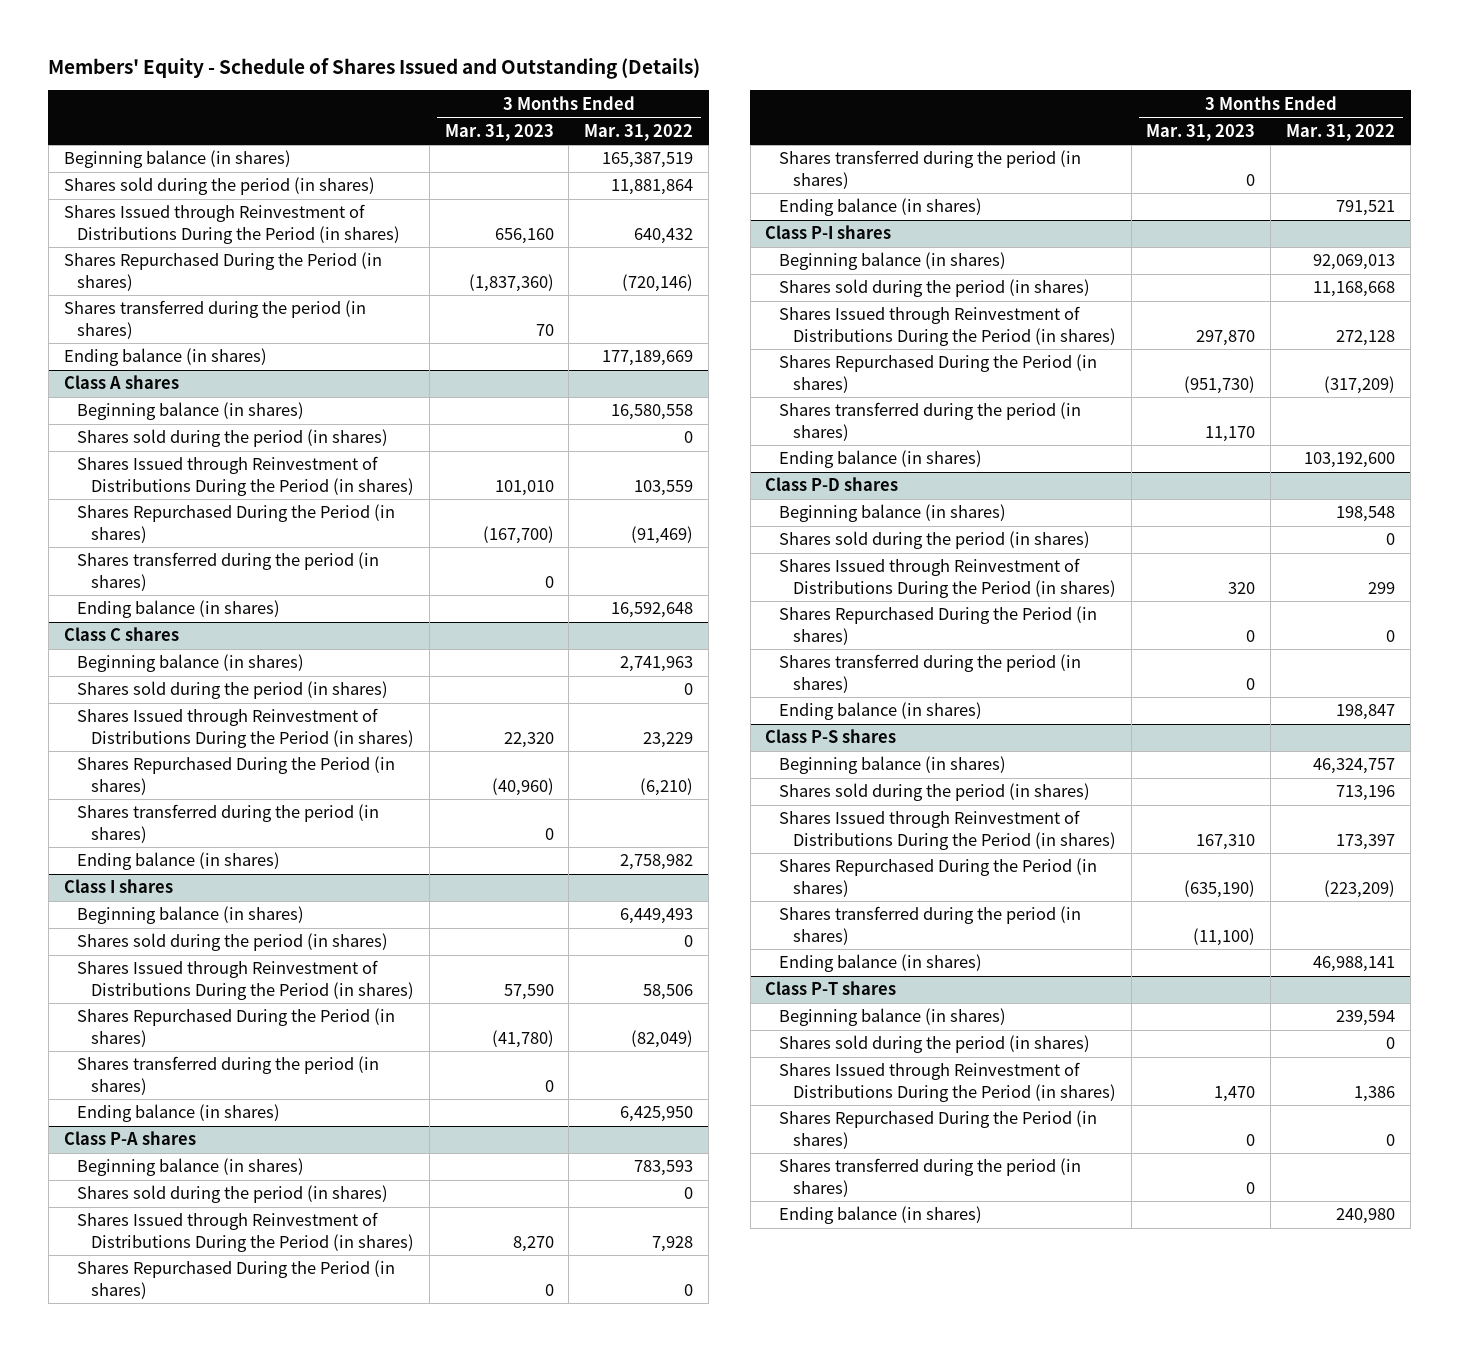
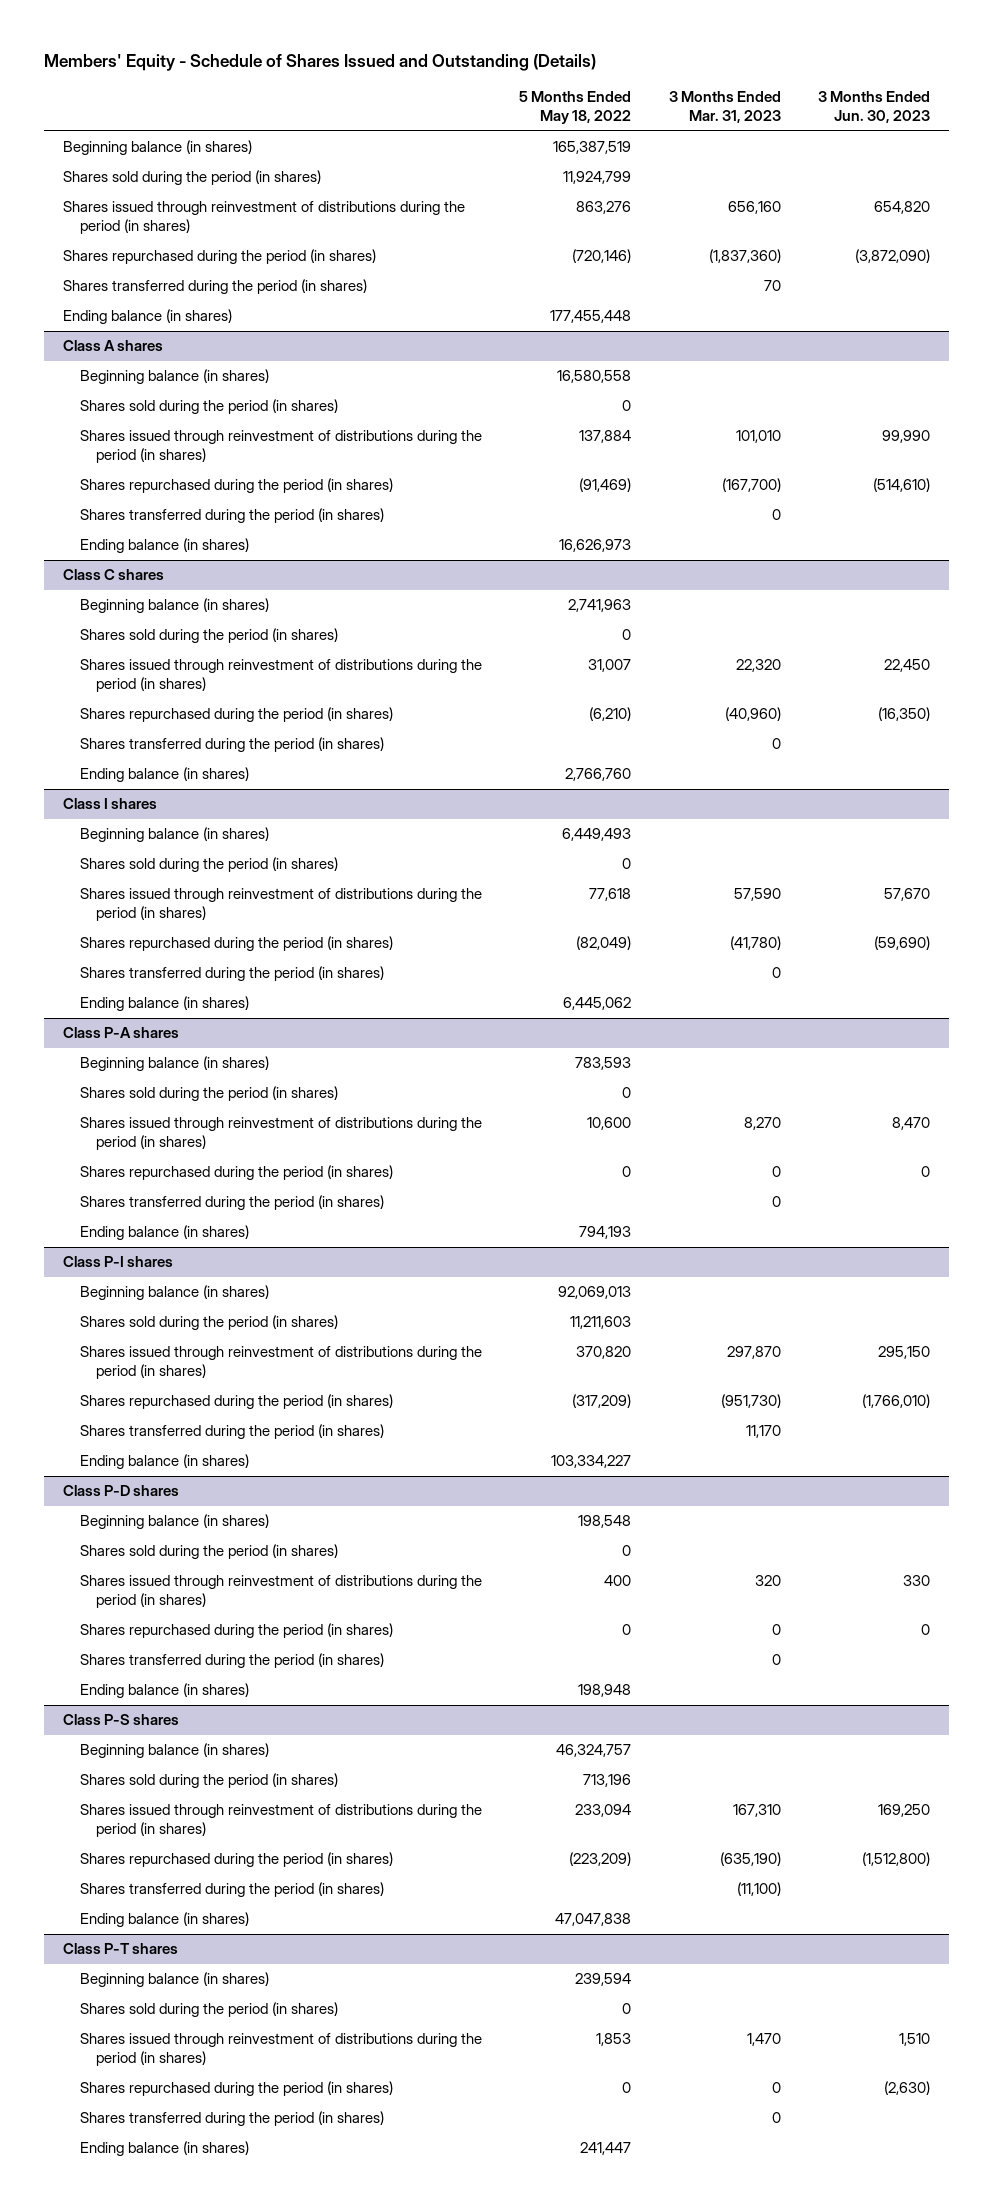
- | 3 Months Ended Mar. 31, 2023 | 3 Months Ended Mar. 31, 2022
+ | 5 Months Ended May 18, 2022 | 3 Months Ended Mar. 31, 2023 | 3 Months Ended Jun. 30, 2023
- Shares Issued through Reinvestment of Distributions During the Period (in shares) | 656,160 | 640,432
- Shares Repurchased During the Period (in shares) | (1,837,360) | (720,146)
+ Shares issued through reinvestment of distributions during the period (in shares) | 863,276 | 656,160 | 654,820
+ Shares repurchased during the period (in shares) | (720,146) | (1,837,360) | (3,872,090)
@ Class A shares
- Shares Issued through Reinvestment of Distributions During the Period (in shares) | 101,010 | 103,559
- Shares Repurchased During the Period (in shares) | (167,700) | (91,469)
+ Shares issued through reinvestment of distributions during the period (in shares) | 137,884 | 101,010 | 99,990
+ Shares repurchased during the period (in shares) | (91,469) | (167,700) | (514,610)
@ Class C shares
- Shares Issued through Reinvestment of Distributions During the Period (in shares) | 22,320 | 23,229
- Shares Repurchased During the Period (in shares) | (40,960) | (6,210)
+ Shares issued through reinvestment of distributions during the period (in shares) | 31,007 | 22,320 | 22,450
+ Shares repurchased during the period (in shares) | (6,210) | (40,960) | (16,350)
@ Class I shares
- Shares Issued through Reinvestment of Distributions During the Period (in shares) | 57,590 | 58,506
- Shares Repurchased During the Period (in shares) | (41,780) | (82,049)
+ Shares issued through reinvestment of distributions during the period (in shares) | 77,618 | 57,590 | 57,670
+ Shares repurchased during the period (in shares) | (82,049) | (41,780) | (59,690)
@ Class P-A shares
- Shares Issued through Reinvestment of Distributions During the Period (in shares) | 8,270 | 7,928
- Shares Repurchased During the Period (in shares) | 0 | 0
+ Shares issued through reinvestment of distributions during the period (in shares) | 10,600 | 8,270 | 8,470
+ Shares repurchased during the period (in shares) | 0 | 0 | 0
@ Class P-I shares
- Shares Issued through Reinvestment of Distributions During the Period (in shares) | 297,870 | 272,128
- Shares Repurchased During the Period (in shares) | (951,730) | (317,209)
+ Shares issued through reinvestment of distributions during the period (in shares) | 370,820 | 297,870 | 295,150
+ Shares repurchased during the period (in shares) | (317,209) | (951,730) | (1,766,010)
@ Class P-D shares
- Shares Issued through Reinvestment of Distributions During the Period (in shares) | 320 | 299
- Shares Repurchased During the Period (in shares) | 0 | 0
+ Shares issued through reinvestment of distributions during the period (in shares) | 400 | 320 | 330
+ Shares repurchased during the period (in shares) | 0 | 0 | 0
@ Class P-S shares
- Shares Issued through Reinvestment of Distributions During the Period (in shares) | 167,310 | 173,397
- Shares Repurchased During the Period (in shares) | (635,190) | (223,209)
+ Shares issued through reinvestment of distributions during the period (in shares) | 233,094 | 167,310 | 169,250
+ Shares repurchased during the period (in shares) | (223,209) | (635,190) | (1,512,800)
@ Class P-T shares
- Shares Issued through Reinvestment of Distributions During the Period (in shares) | 1,470 | 1,386
- Shares Repurchased During the Period (in shares) | 0 | 0
+ Shares issued through reinvestment of distributions during the period (in shares) | 1,853 | 1,470 | 1,510
+ Shares repurchased during the period (in shares) | 0 | 0 | (2,630)

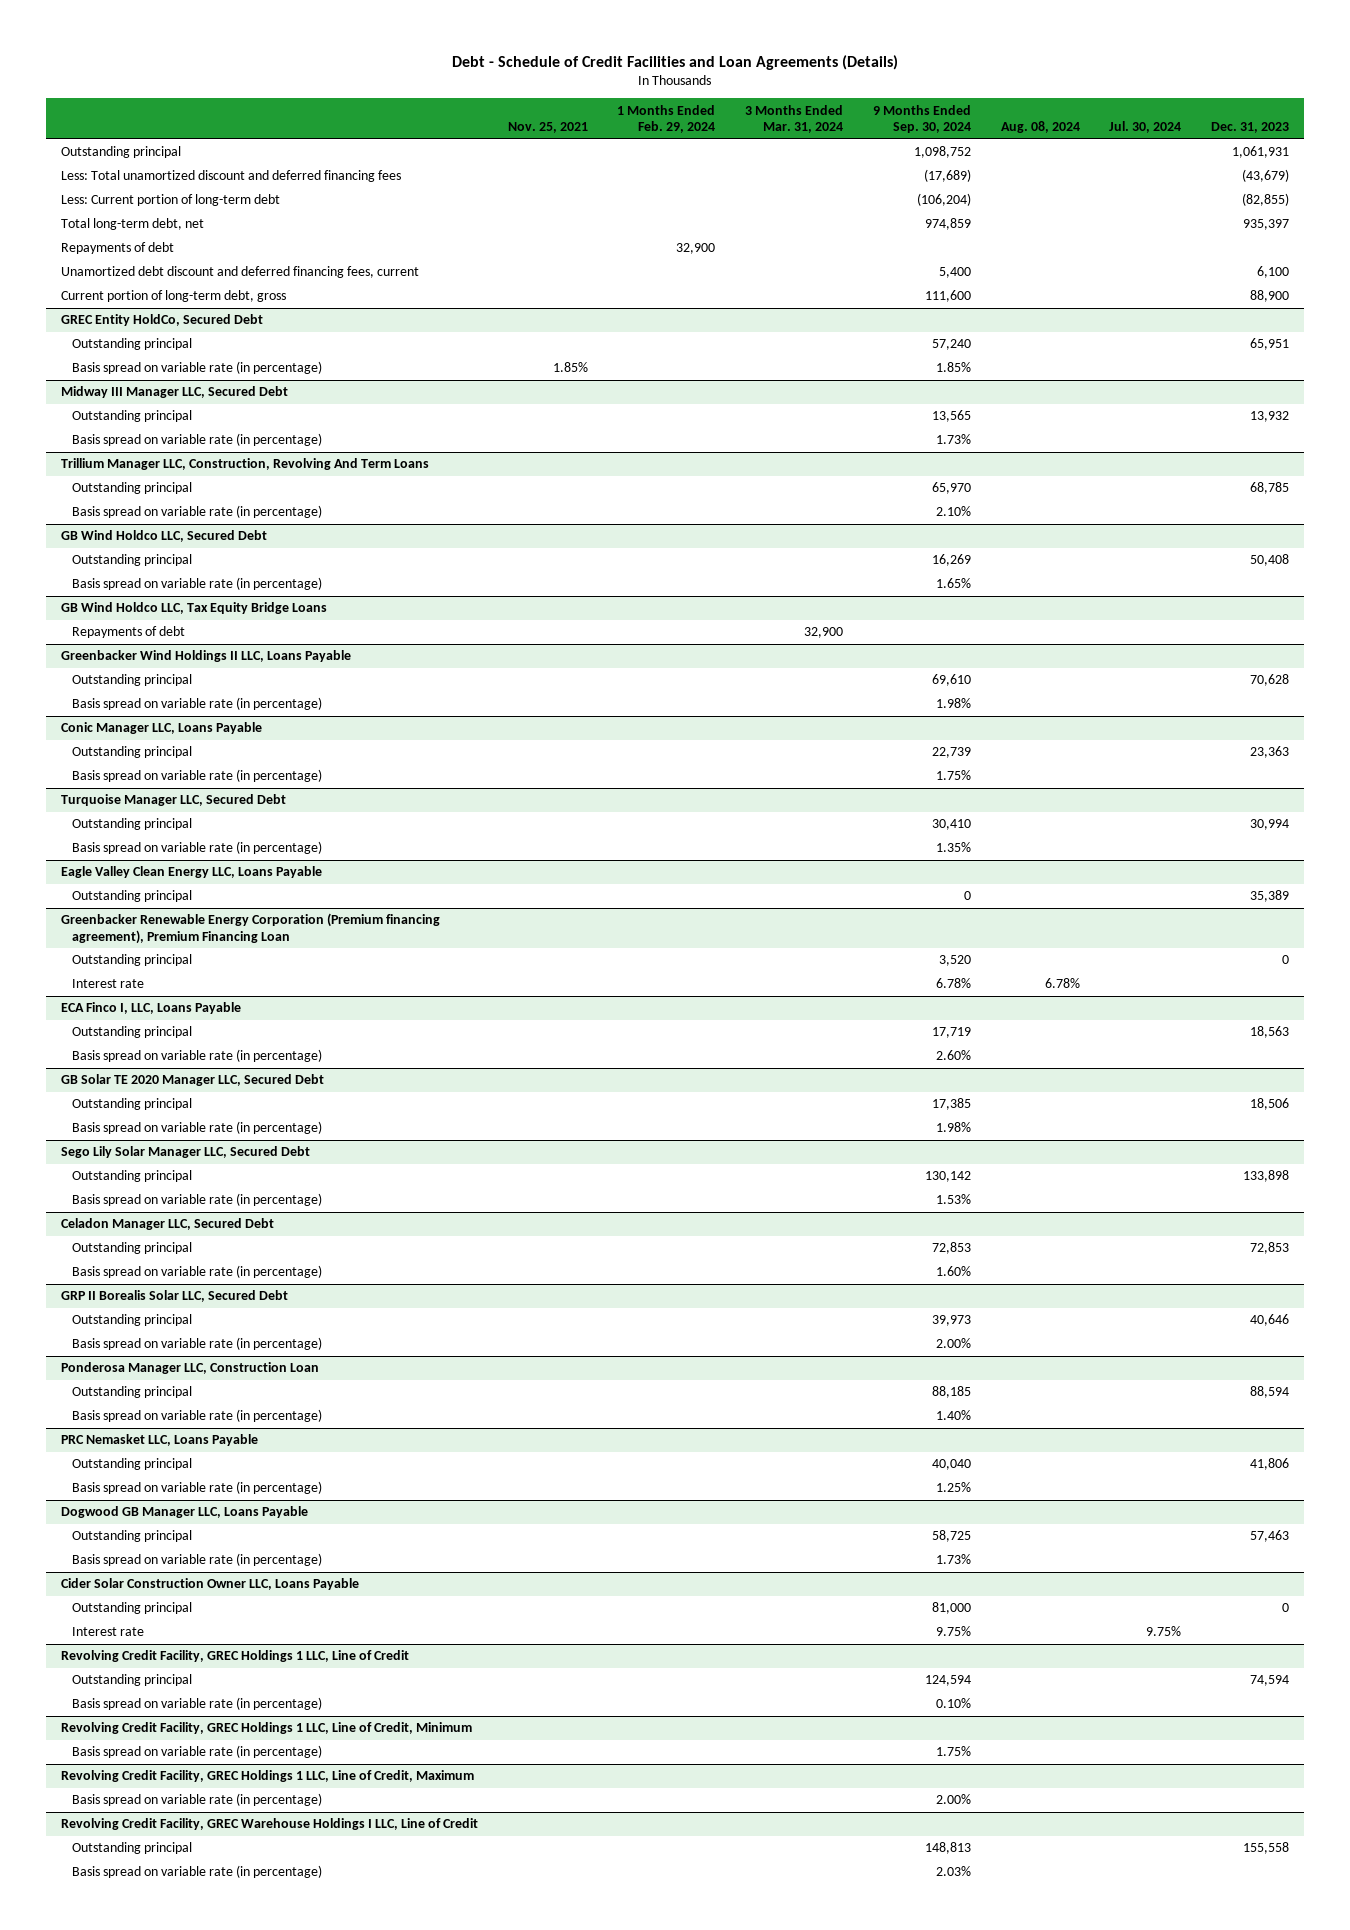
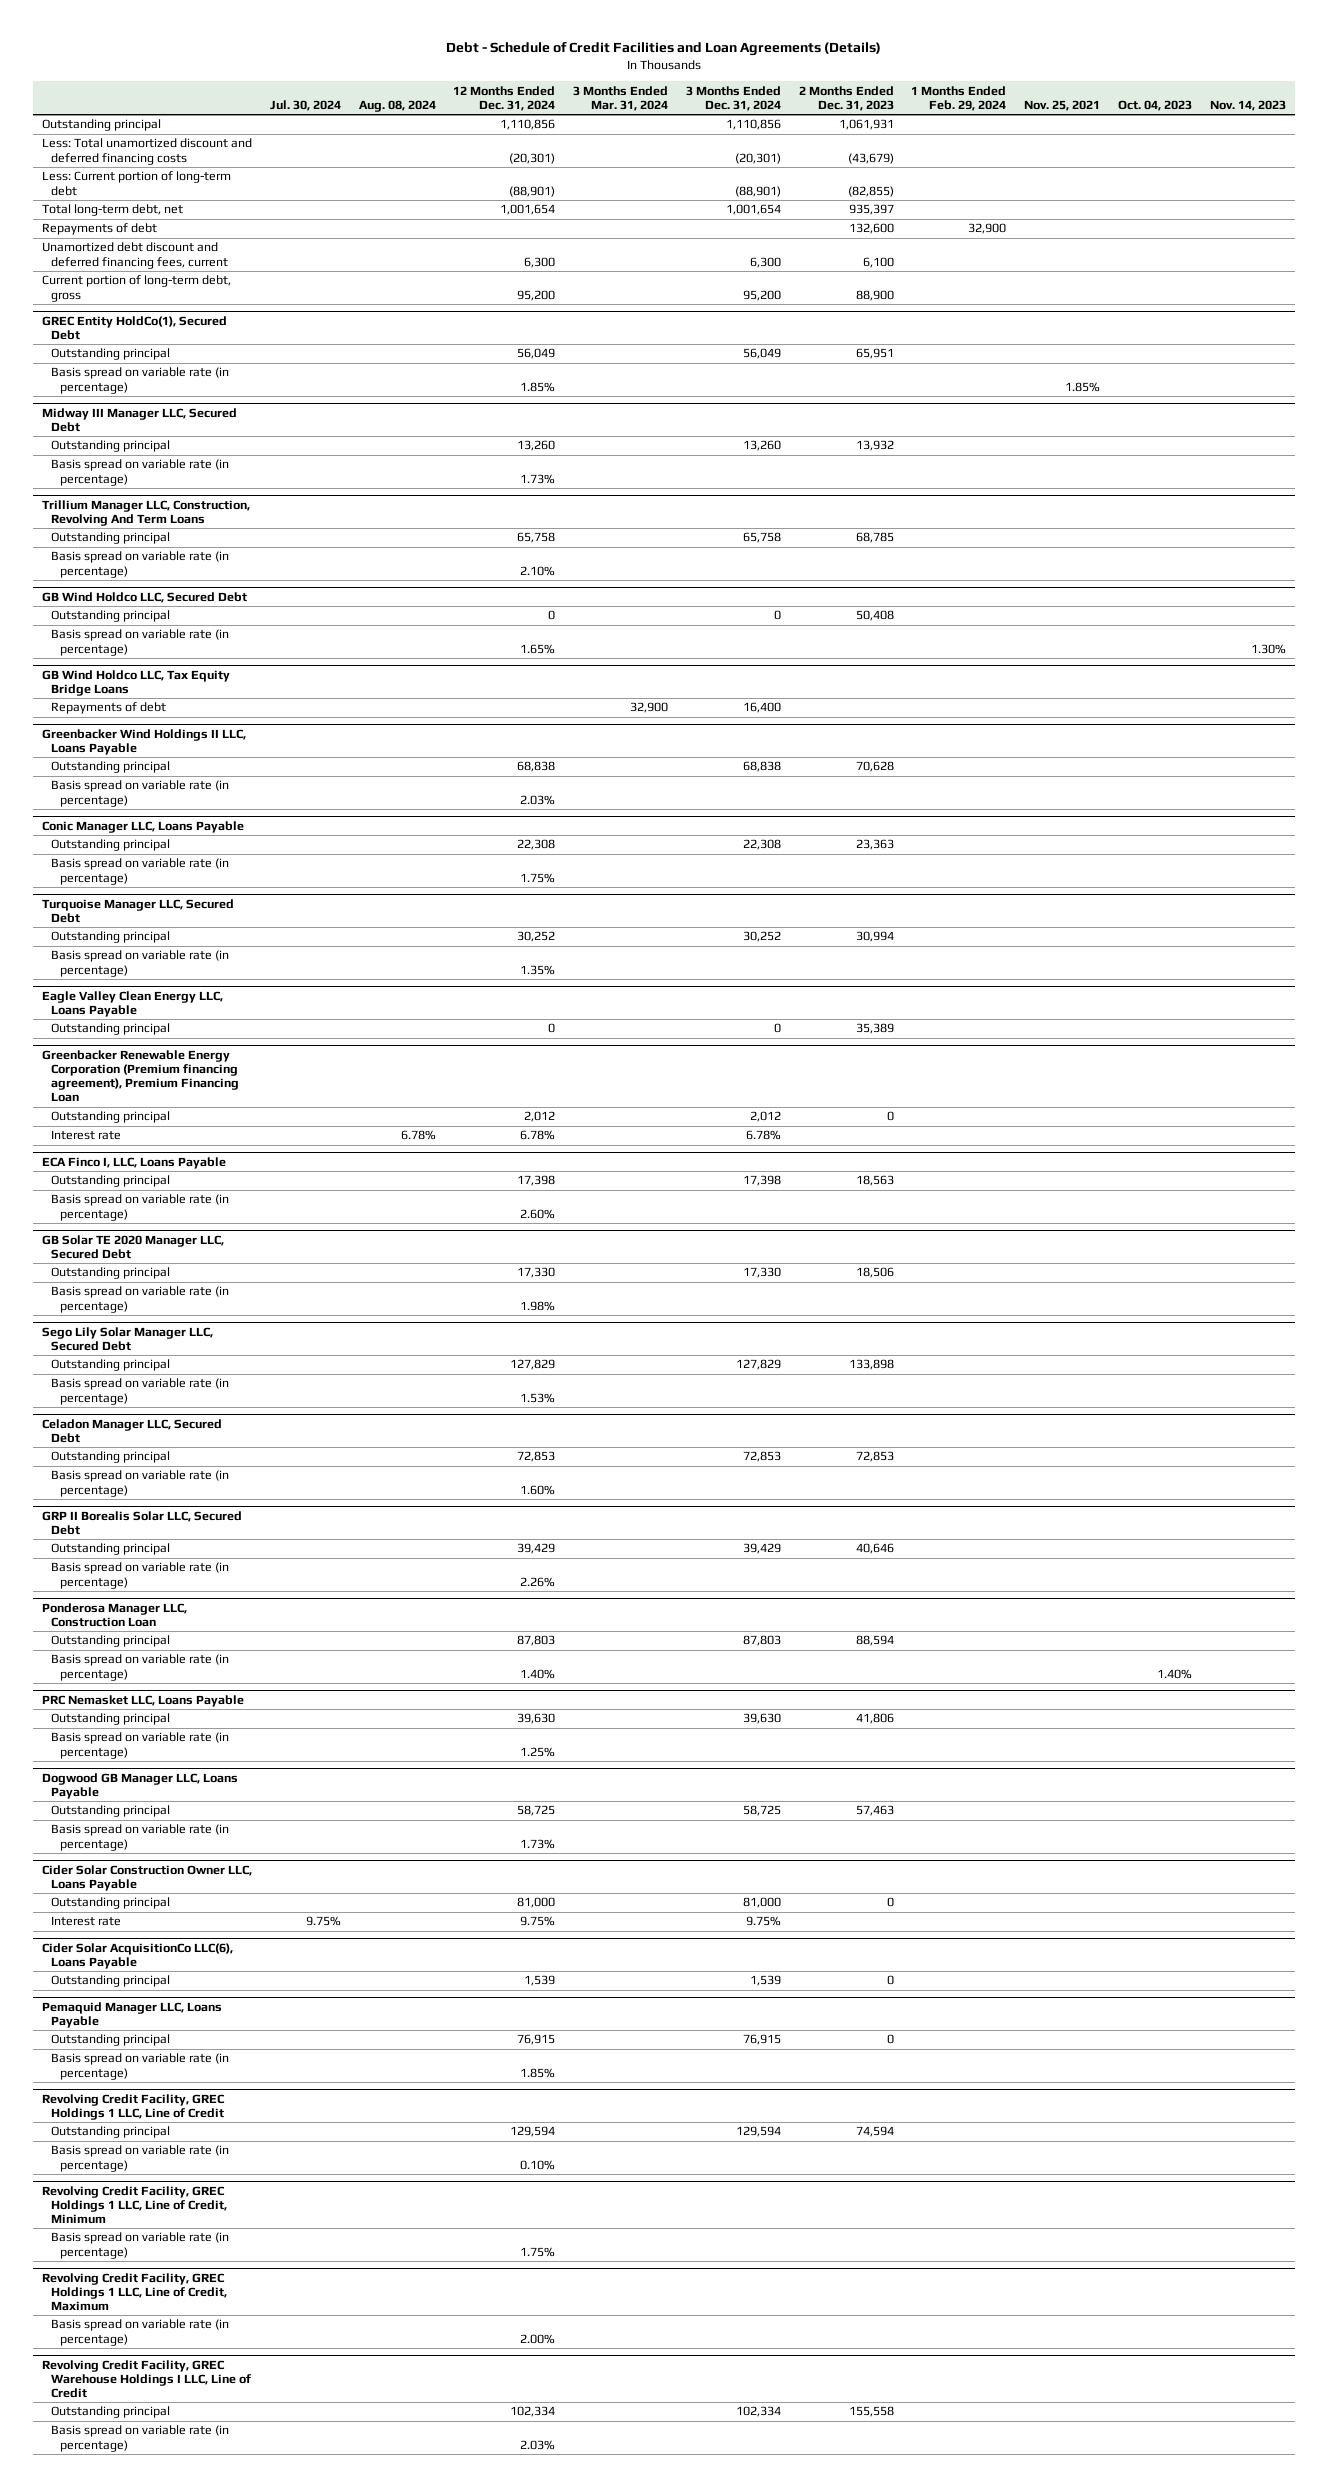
- | Nov. 25, 2021 | 1 Months Ended Feb. 29, 2024 | 3 Months Ended Mar. 31, 2024 | 9 Months Ended Sep. 30, 2024 | Aug. 08, 2024 | Jul. 30, 2024 | Dec. 31, 2023
+ | Jul. 30, 2024 | Aug. 08, 2024 | 12 Months Ended Dec. 31, 2024 | 3 Months Ended Mar. 31, 2024 | 3 Months Ended Dec. 31, 2024 | 2 Months Ended Dec. 31, 2023 | 1 Months Ended Feb. 29, 2024 | Nov. 25, 2021 | Oct. 04, 2023 | Nov. 14, 2023
- Less: Total unamortized discount and deferred financing fees | | | | (17,689) | | | (43,679)
+ Less: Total unamortized discount and deferred financing costs | | | (20,301) | | (20,301) | (43,679) | | | |
- GREC Entity HoldCo, Secured Debt
+ GREC Entity HoldCo(1), Secured Debt
+ Cider Solar AcquisitionCo LLC(6), Loans Payable
+ Outstanding principal | | | 1,539 | | 1,539 | 0 | | | |
+ Pemaquid Manager LLC, Loans Payable
+ Outstanding principal | | | 76,915 | | 76,915 | 0 | | | |
+ Basis spread on variable rate (in percentage) | | | 1.85% | | | | | | |

